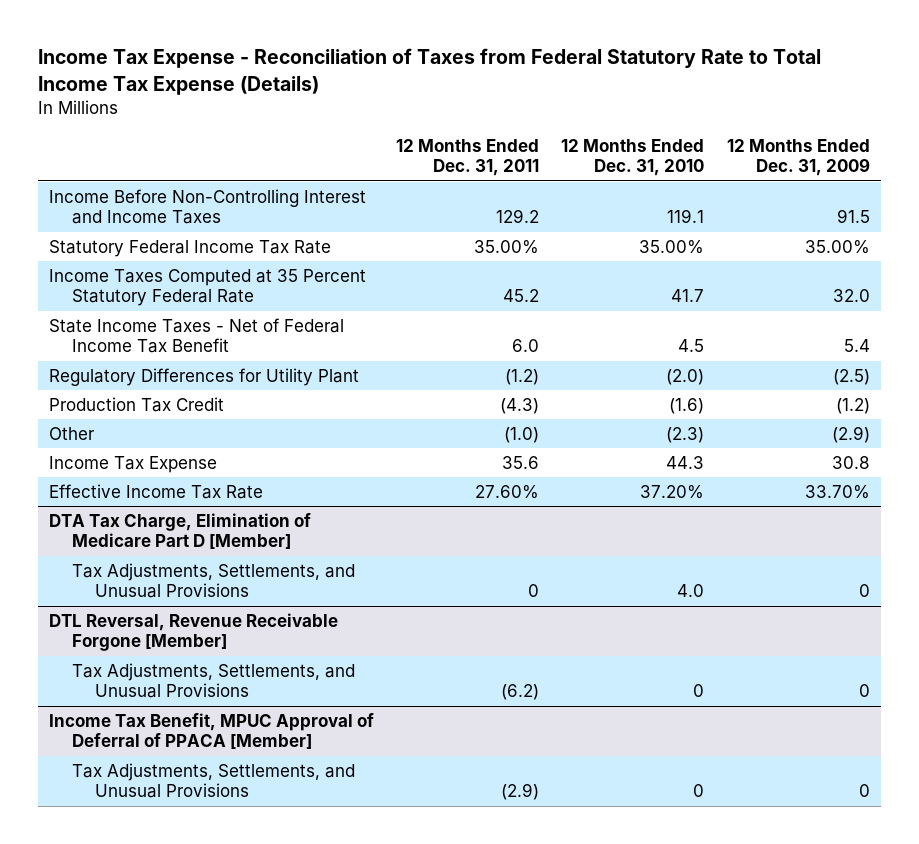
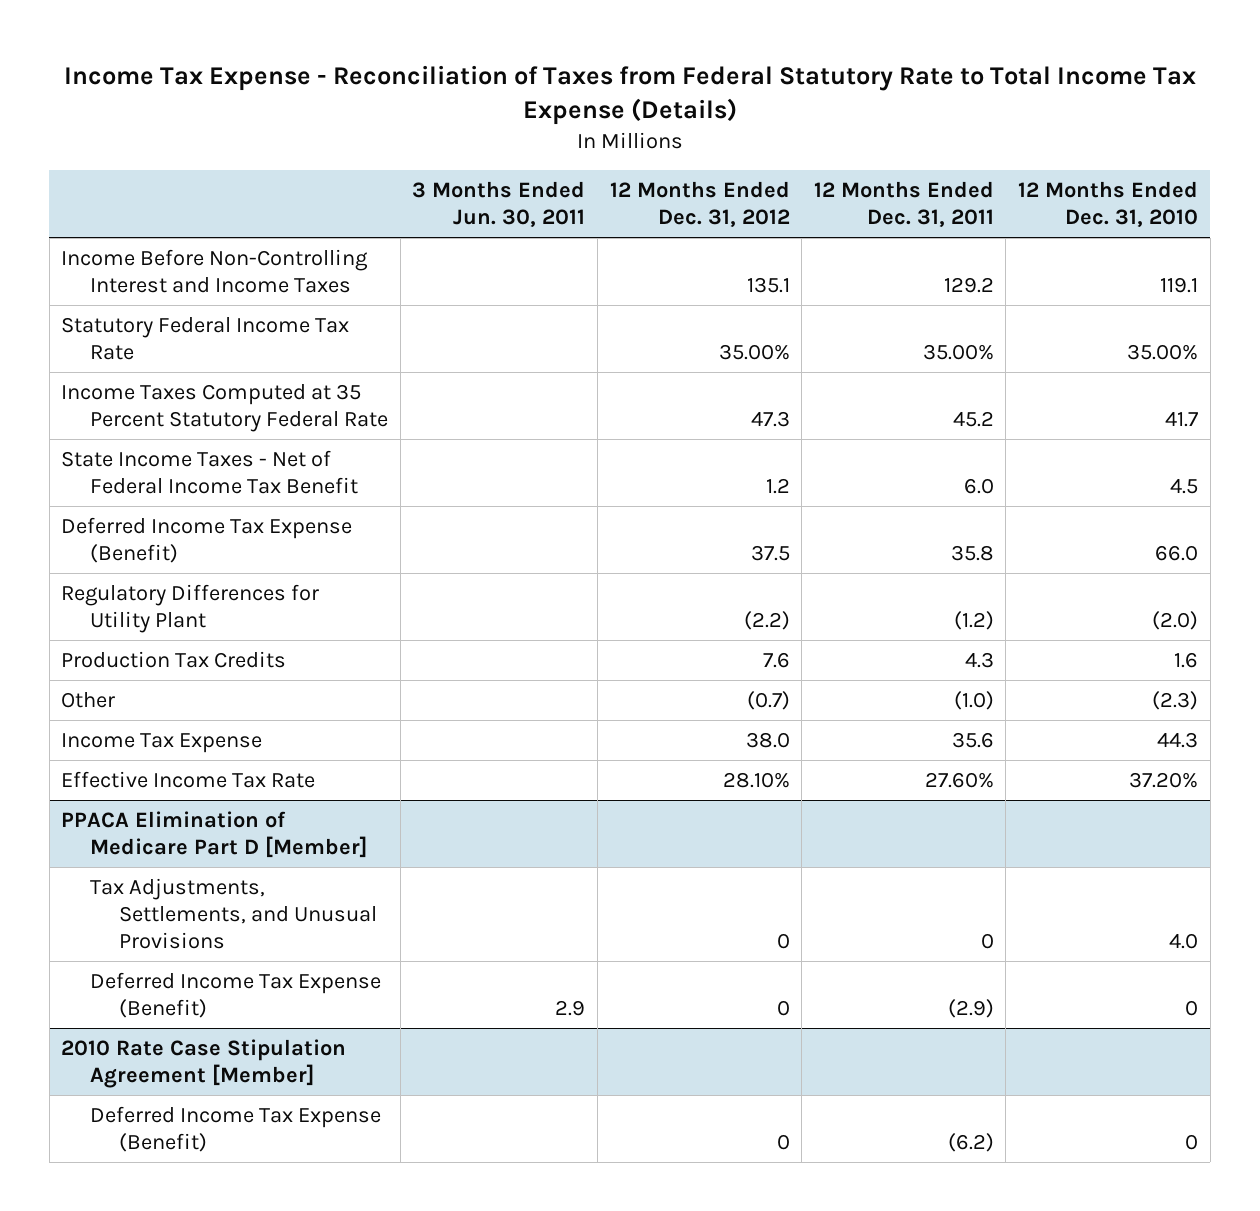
- | 12 Months Ended Dec. 31, 2011 | 12 Months Ended Dec. 31, 2010 | 12 Months Ended Dec. 31, 2009
+ | 3 Months Ended Jun. 30, 2011 | 12 Months Ended Dec. 31, 2012 | 12 Months Ended Dec. 31, 2011 | 12 Months Ended Dec. 31, 2010
+ Deferred Income Tax Expense (Benefit) | | 37.5 | 35.8 | 66.0
- Production Tax Credit | (4.3) | (1.6) | (1.2)
+ Production Tax Credits | | 7.6 | 4.3 | 1.6
- DTA Tax Charge, Elimination of Medicare Part D [Member]
+ PPACA Elimination of Medicare Part D [Member]
- DTL Reversal, Revenue Receivable Forgone [Member]
- Tax Adjustments, Settlements, and Unusual Provisions | (6.2) | 0 | 0
- Income Tax Benefit, MPUC Approval of Deferral of PPACA [Member]
- Tax Adjustments, Settlements, and Unusual Provisions | (2.9) | 0 | 0
+ Deferred Income Tax Expense (Benefit) | 2.9 | 0 | (2.9) | 0
+ 2010 Rate Case Stipulation Agreement [Member]
+ Deferred Income Tax Expense (Benefit) | | 0 | (6.2) | 0

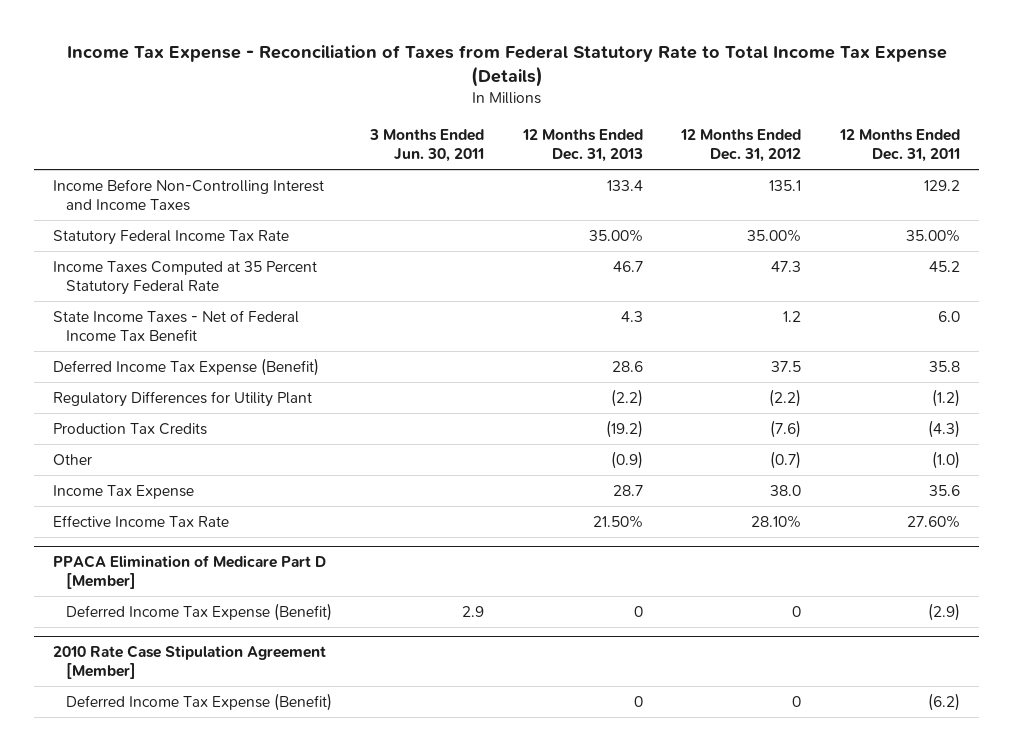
- | 3 Months Ended Jun. 30, 2011 | 12 Months Ended Dec. 31, 2012 | 12 Months Ended Dec. 31, 2011 | 12 Months Ended Dec. 31, 2010
+ | 3 Months Ended Jun. 30, 2011 | 12 Months Ended Dec. 31, 2013 | 12 Months Ended Dec. 31, 2012 | 12 Months Ended Dec. 31, 2011
- Production Tax Credits | | 7.6 | 4.3 | 1.6
+ Production Tax Credits | | (19.2) | (7.6) | (4.3)
@ PPACA Elimination of Medicare Part D [Member]
- Tax Adjustments, Settlements, and Unusual Provisions | | 0 | 0 | 4.0

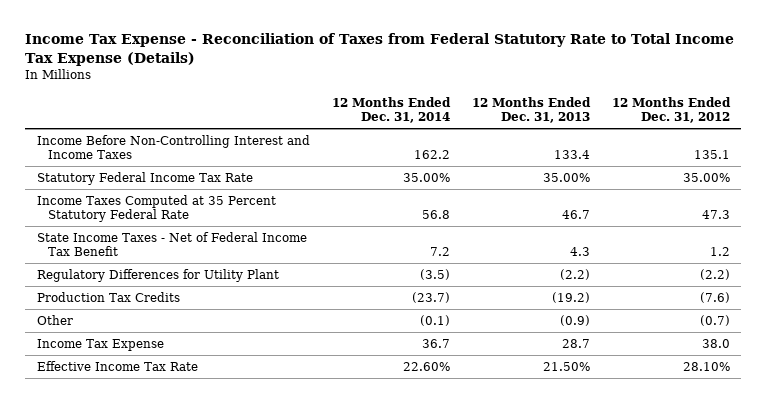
- | 3 Months Ended Jun. 30, 2011 | 12 Months Ended Dec. 31, 2013 | 12 Months Ended Dec. 31, 2012 | 12 Months Ended Dec. 31, 2011
+ | 12 Months Ended Dec. 31, 2014 | 12 Months Ended Dec. 31, 2013 | 12 Months Ended Dec. 31, 2012
- Deferred Income Tax Expense (Benefit) | | 28.6 | 37.5 | 35.8
- PPACA Elimination of Medicare Part D [Member]
- Deferred Income Tax Expense (Benefit) | 2.9 | 0 | 0 | (2.9)
- 2010 Rate Case Stipulation Agreement [Member]
- Deferred Income Tax Expense (Benefit) | | 0 | 0 | (6.2)

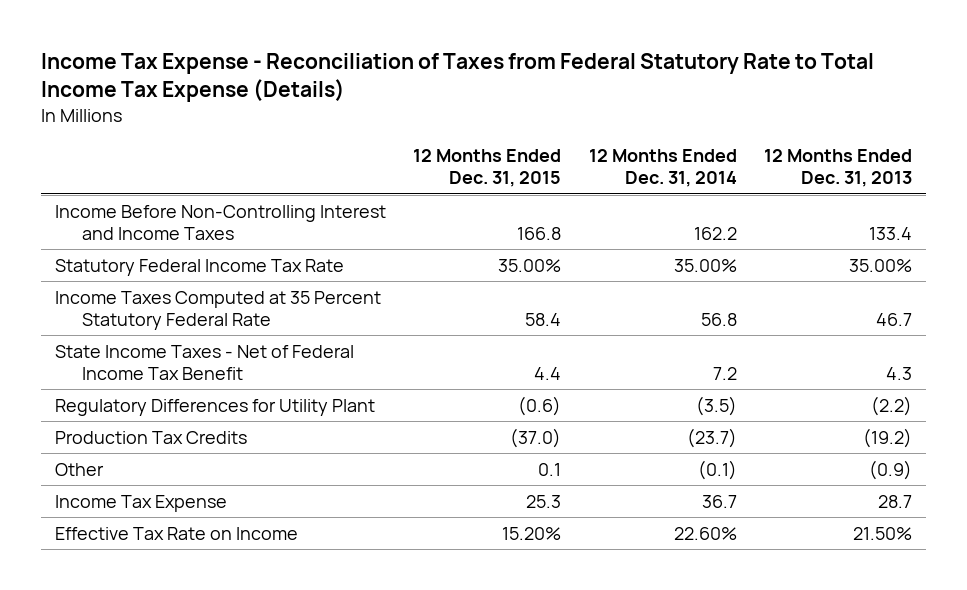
- | 12 Months Ended Dec. 31, 2014 | 12 Months Ended Dec. 31, 2013 | 12 Months Ended Dec. 31, 2012
+ | 12 Months Ended Dec. 31, 2015 | 12 Months Ended Dec. 31, 2014 | 12 Months Ended Dec. 31, 2013
- Effective Income Tax Rate | 22.60% | 21.50% | 28.10%
+ Effective Tax Rate on Income | 15.20% | 22.60% | 21.50%

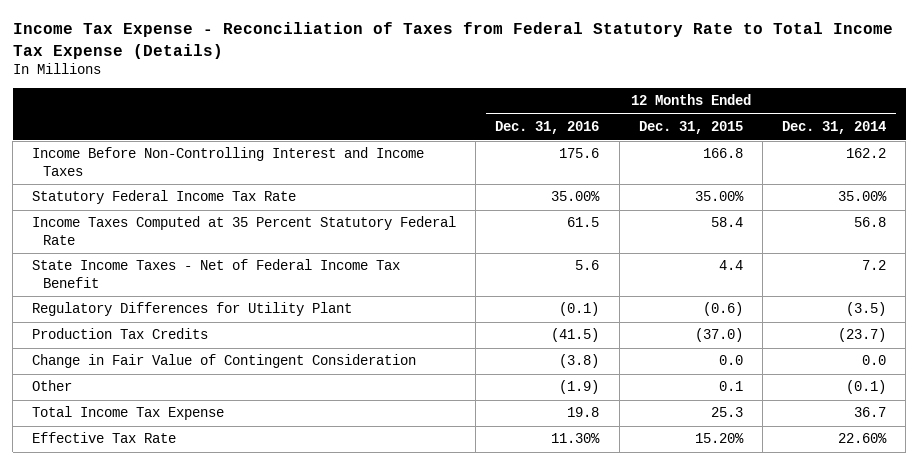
- | 12 Months Ended Dec. 31, 2015 | 12 Months Ended Dec. 31, 2014 | 12 Months Ended Dec. 31, 2013
+ | 12 Months Ended Dec. 31, 2016 | 12 Months Ended Dec. 31, 2015 | 12 Months Ended Dec. 31, 2014
+ Change in Fair Value of Contingent Consideration | (3.8) | 0.0 | 0.0
- Income Tax Expense | 25.3 | 36.7 | 28.7
- Effective Tax Rate on Income | 15.20% | 22.60% | 21.50%
+ Total Income Tax Expense | 19.8 | 25.3 | 36.7
+ Effective Tax Rate | 11.30% | 15.20% | 22.60%

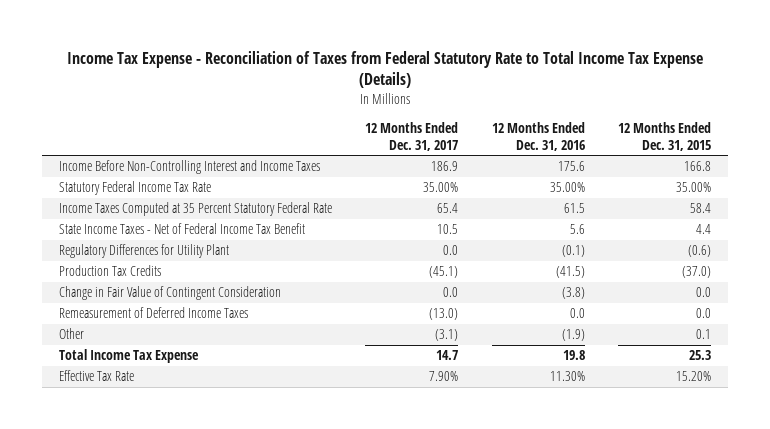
- | 12 Months Ended Dec. 31, 2016 | 12 Months Ended Dec. 31, 2015 | 12 Months Ended Dec. 31, 2014
+ | 12 Months Ended Dec. 31, 2017 | 12 Months Ended Dec. 31, 2016 | 12 Months Ended Dec. 31, 2015
+ Remeasurement of Deferred Income Taxes | (13.0) | 0.0 | 0.0

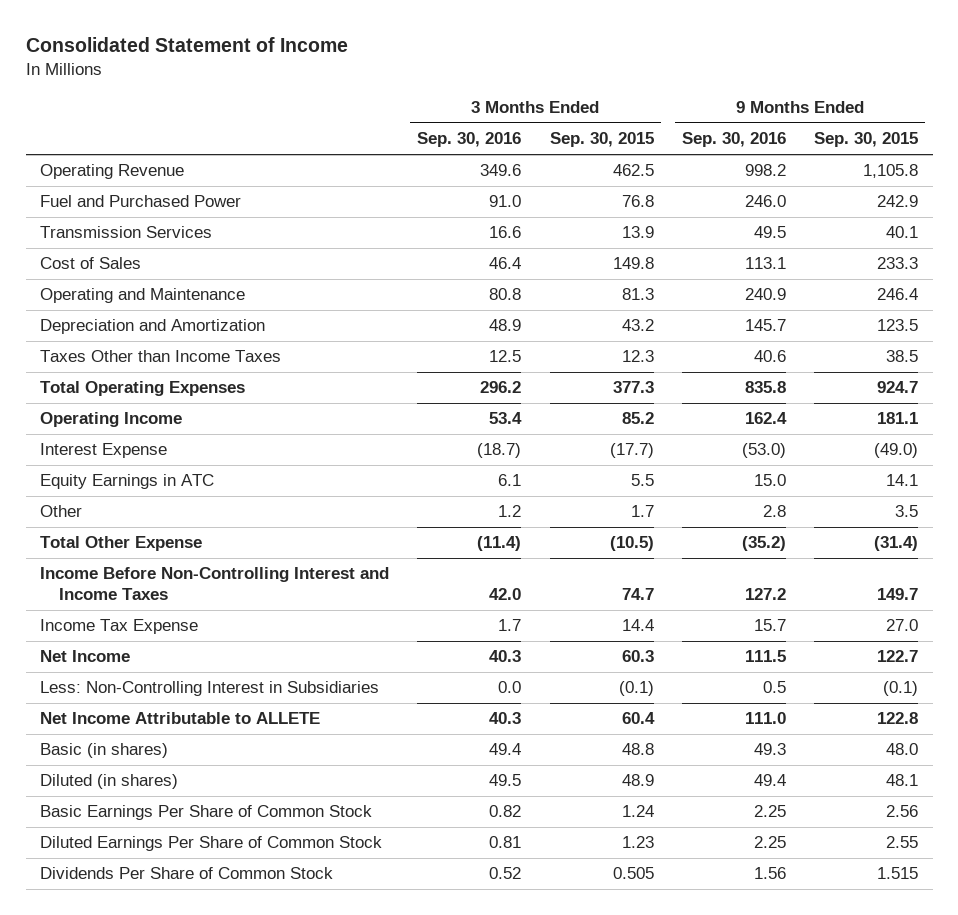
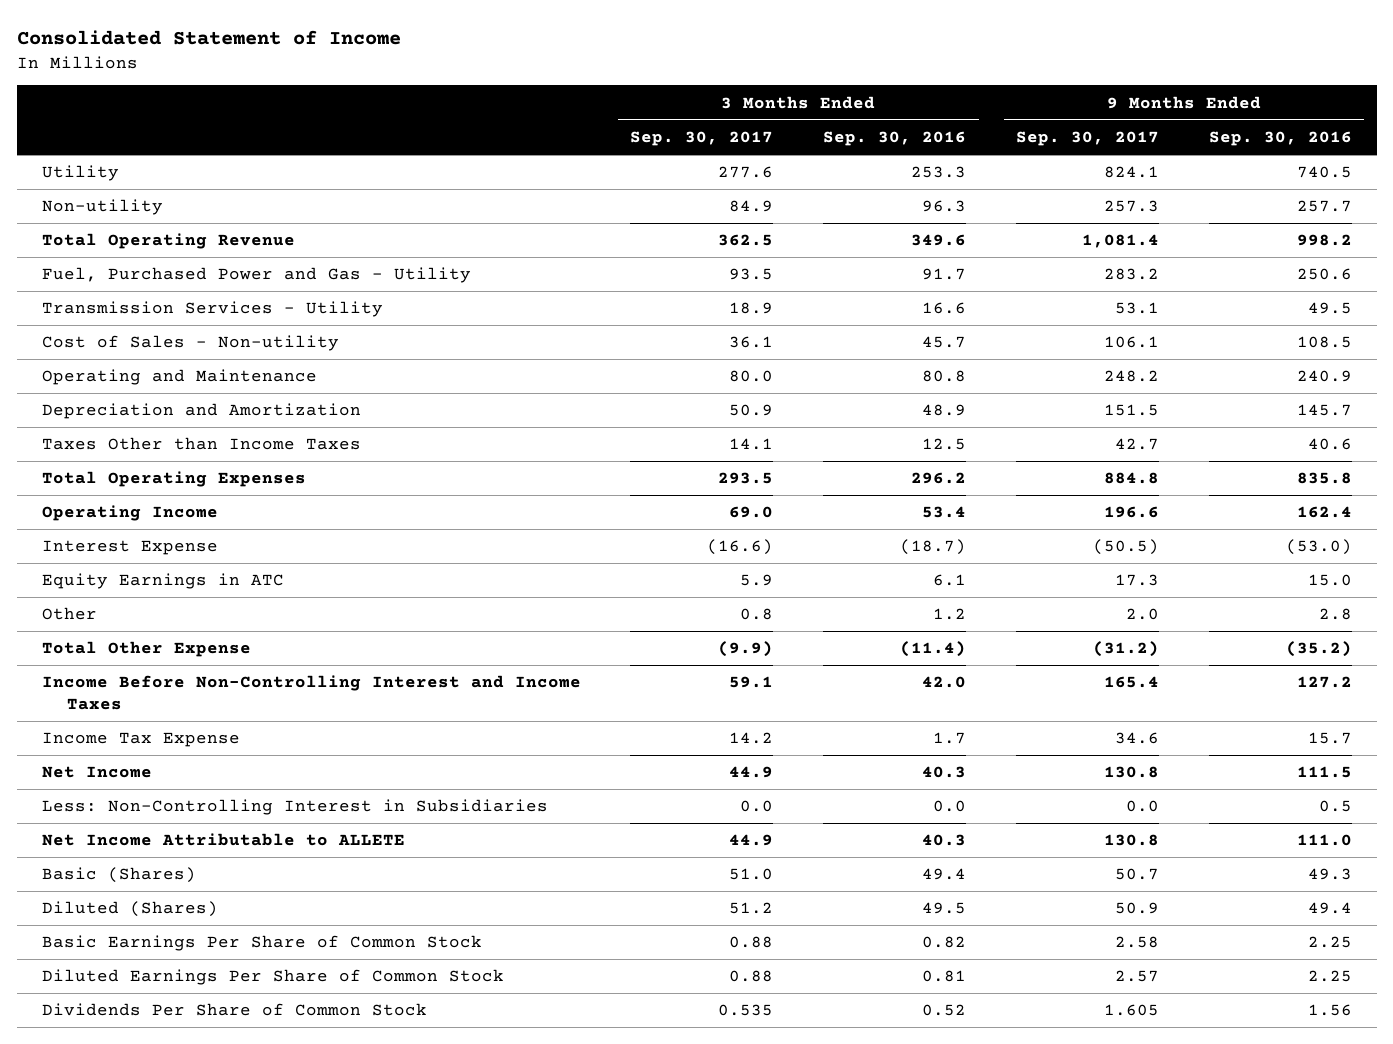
- | 3 Months Ended Sep. 30, 2016 | 3 Months Ended Sep. 30, 2015 | 9 Months Ended Sep. 30, 2016 | 9 Months Ended Sep. 30, 2015
+ | 3 Months Ended Sep. 30, 2017 | 3 Months Ended Sep. 30, 2016 | 9 Months Ended Sep. 30, 2017 | 9 Months Ended Sep. 30, 2016
- Operating Revenue | 349.6 | 462.5 | 998.2 | 1,105.8
- Fuel and Purchased Power | 91.0 | 76.8 | 246.0 | 242.9
- Transmission Services | 16.6 | 13.9 | 49.5 | 40.1
- Cost of Sales | 46.4 | 149.8 | 113.1 | 233.3
+ Utility | 277.6 | 253.3 | 824.1 | 740.5
+ Non-utility | 84.9 | 96.3 | 257.3 | 257.7
+ Total Operating Revenue | 362.5 | 349.6 | 1,081.4 | 998.2
+ Fuel, Purchased Power and Gas - Utility | 93.5 | 91.7 | 283.2 | 250.6
+ Transmission Services - Utility | 18.9 | 16.6 | 53.1 | 49.5
+ Cost of Sales - Non-utility | 36.1 | 45.7 | 106.1 | 108.5
- Basic (in shares) | 49.4 | 48.8 | 49.3 | 48.0
- Diluted (in shares) | 49.5 | 48.9 | 49.4 | 48.1
+ Basic (Shares) | 51.0 | 49.4 | 50.7 | 49.3
+ Diluted (Shares) | 51.2 | 49.5 | 50.9 | 49.4

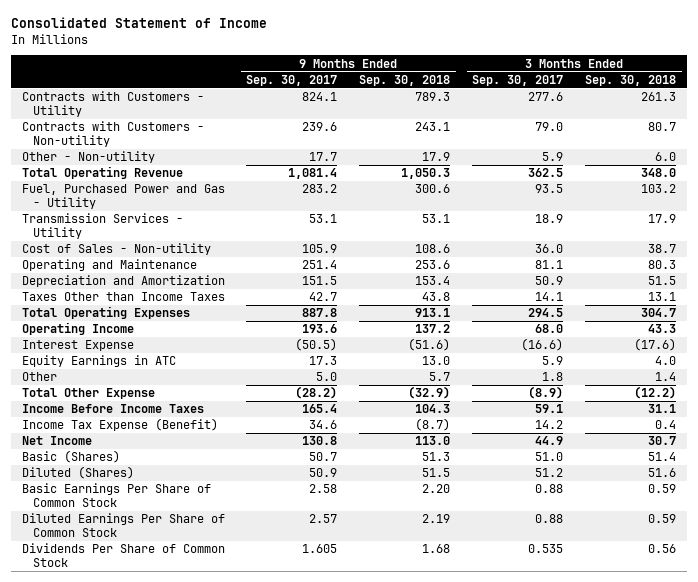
- | 3 Months Ended Sep. 30, 2017 | 3 Months Ended Sep. 30, 2016 | 9 Months Ended Sep. 30, 2017 | 9 Months Ended Sep. 30, 2016
+ | 9 Months Ended Sep. 30, 2017 | 9 Months Ended Sep. 30, 2018 | 3 Months Ended Sep. 30, 2017 | 3 Months Ended Sep. 30, 2018
- Utility | 277.6 | 253.3 | 824.1 | 740.5
- Non-utility | 84.9 | 96.3 | 257.3 | 257.7
+ Contracts with Customers - Utility | 824.1 | 789.3 | 277.6 | 261.3
+ Contracts with Customers - Non-utility | 239.6 | 243.1 | 79.0 | 80.7
+ Other - Non-utility | 17.7 | 17.9 | 5.9 | 6.0
- Cost of Sales - Non-utility | 36.1 | 45.7 | 106.1 | 108.5
- Operating and Maintenance | 80.0 | 80.8 | 248.2 | 240.9
+ Cost of Sales - Non-utility | 105.9 | 108.6 | 36.0 | 38.7
+ Operating and Maintenance | 251.4 | 253.6 | 81.1 | 80.3
- Total Operating Expenses | 293.5 | 296.2 | 884.8 | 835.8
- Operating Income | 69.0 | 53.4 | 196.6 | 162.4
+ Total Operating Expenses | 887.8 | 913.1 | 294.5 | 304.7
+ Operating Income | 193.6 | 137.2 | 68.0 | 43.3
- Other | 0.8 | 1.2 | 2.0 | 2.8
- Total Other Expense | (9.9) | (11.4) | (31.2) | (35.2)
- Income Before Non-Controlling Interest and Income Taxes | 59.1 | 42.0 | 165.4 | 127.2
- Income Tax Expense | 14.2 | 1.7 | 34.6 | 15.7
+ Other | 5.0 | 5.7 | 1.8 | 1.4
+ Total Other Expense | (28.2) | (32.9) | (8.9) | (12.2)
+ Income Before Income Taxes | 165.4 | 104.3 | 59.1 | 31.1
+ Income Tax Expense (Benefit) | 34.6 | (8.7) | 14.2 | 0.4
- Less: Non-Controlling Interest in Subsidiaries | 0.0 | 0.0 | 0.0 | 0.5
- Net Income Attributable to ALLETE | 44.9 | 40.3 | 130.8 | 111.0

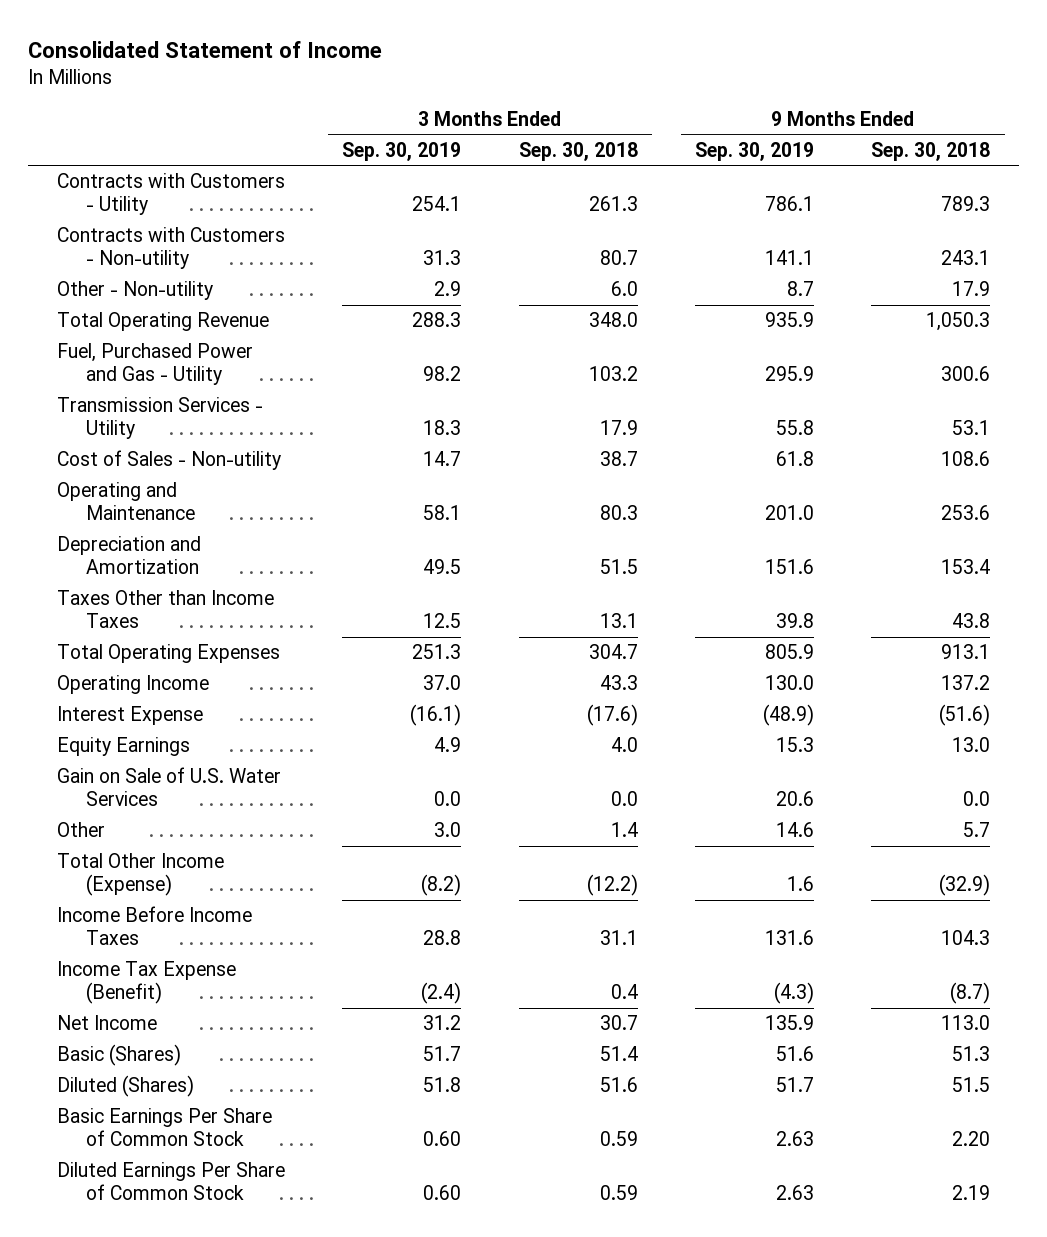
- | 9 Months Ended Sep. 30, 2017 | 9 Months Ended Sep. 30, 2018 | 3 Months Ended Sep. 30, 2017 | 3 Months Ended Sep. 30, 2018
+ | 3 Months Ended Sep. 30, 2019 | 3 Months Ended Sep. 30, 2018 | 9 Months Ended Sep. 30, 2019 | 9 Months Ended Sep. 30, 2018
- Equity Earnings in ATC | 17.3 | 13.0 | 5.9 | 4.0
+ Equity Earnings | 4.9 | 4.0 | 15.3 | 13.0
+ Gain on Sale of U.S. Water Services | 0.0 | 0.0 | 20.6 | 0.0
- Total Other Expense | (28.2) | (32.9) | (8.9) | (12.2)
+ Total Other Income (Expense) | (8.2) | (12.2) | 1.6 | (32.9)
- Dividends Per Share of Common Stock | 1.605 | 1.68 | 0.535 | 0.56

